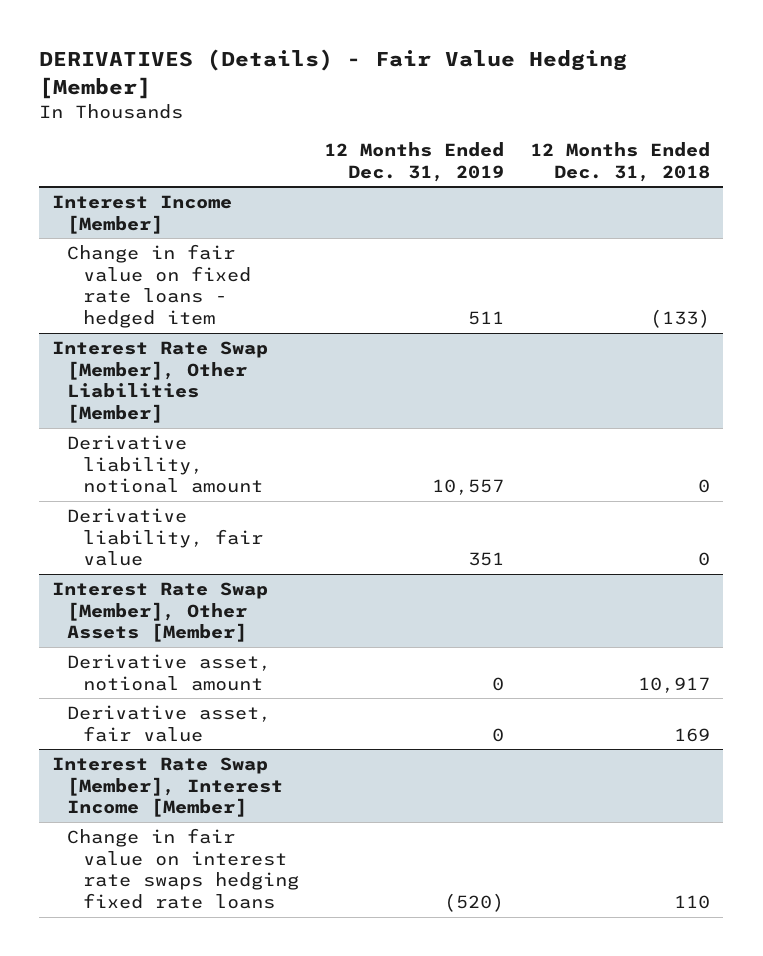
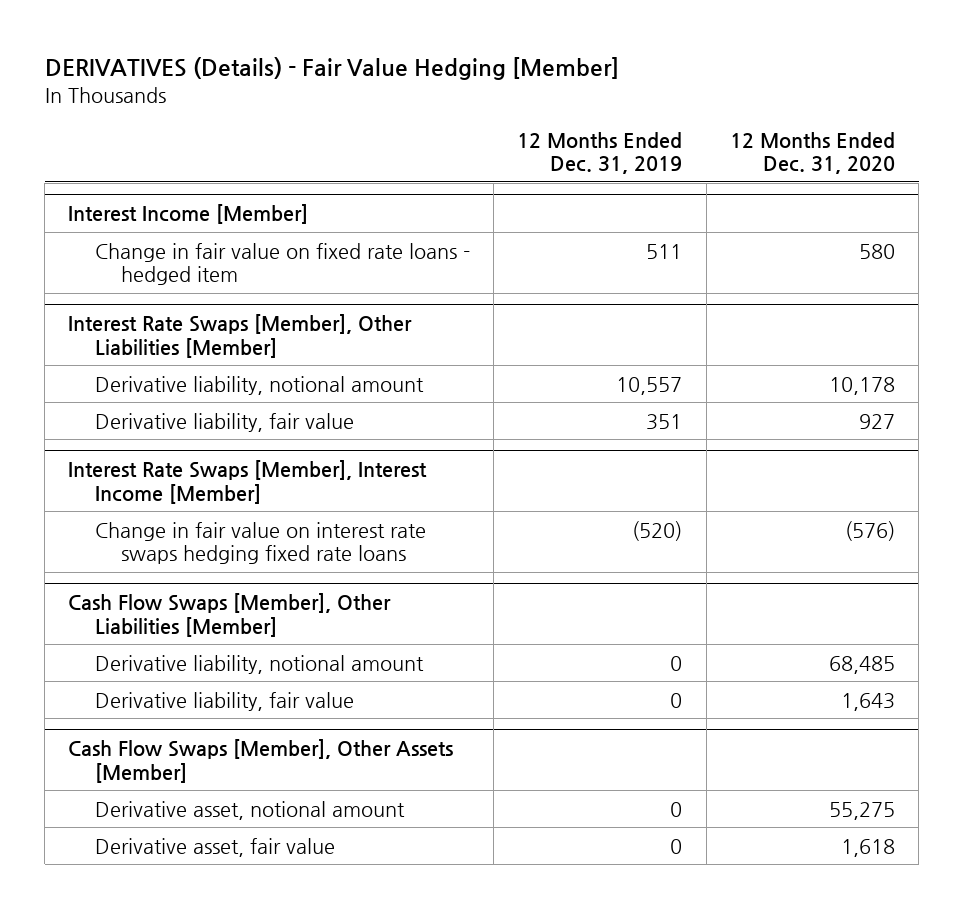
- | 12 Months Ended Dec. 31, 2019 | 12 Months Ended Dec. 31, 2018
+ | 12 Months Ended Dec. 31, 2019 | 12 Months Ended Dec. 31, 2020
- Interest Rate Swap [Member], Other Liabilities [Member]
+ Interest Rate Swaps [Member], Other Liabilities [Member]
- Interest Rate Swap [Member], Other Assets [Member]
+ Interest Rate Swaps [Member], Interest Income [Member]
+ Change in fair value on interest rate swaps hedging fixed rate loans | (520) | (576)
+ Cash Flow Swaps [Member], Other Liabilities [Member]
+ Derivative liability, notional amount | 0 | 68,485
+ Derivative liability, fair value | 0 | 1,643
+ Cash Flow Swaps [Member], Other Assets [Member]
- Interest Rate Swap [Member], Interest Income [Member]
- Change in fair value on interest rate swaps hedging fixed rate loans | (520) | 110

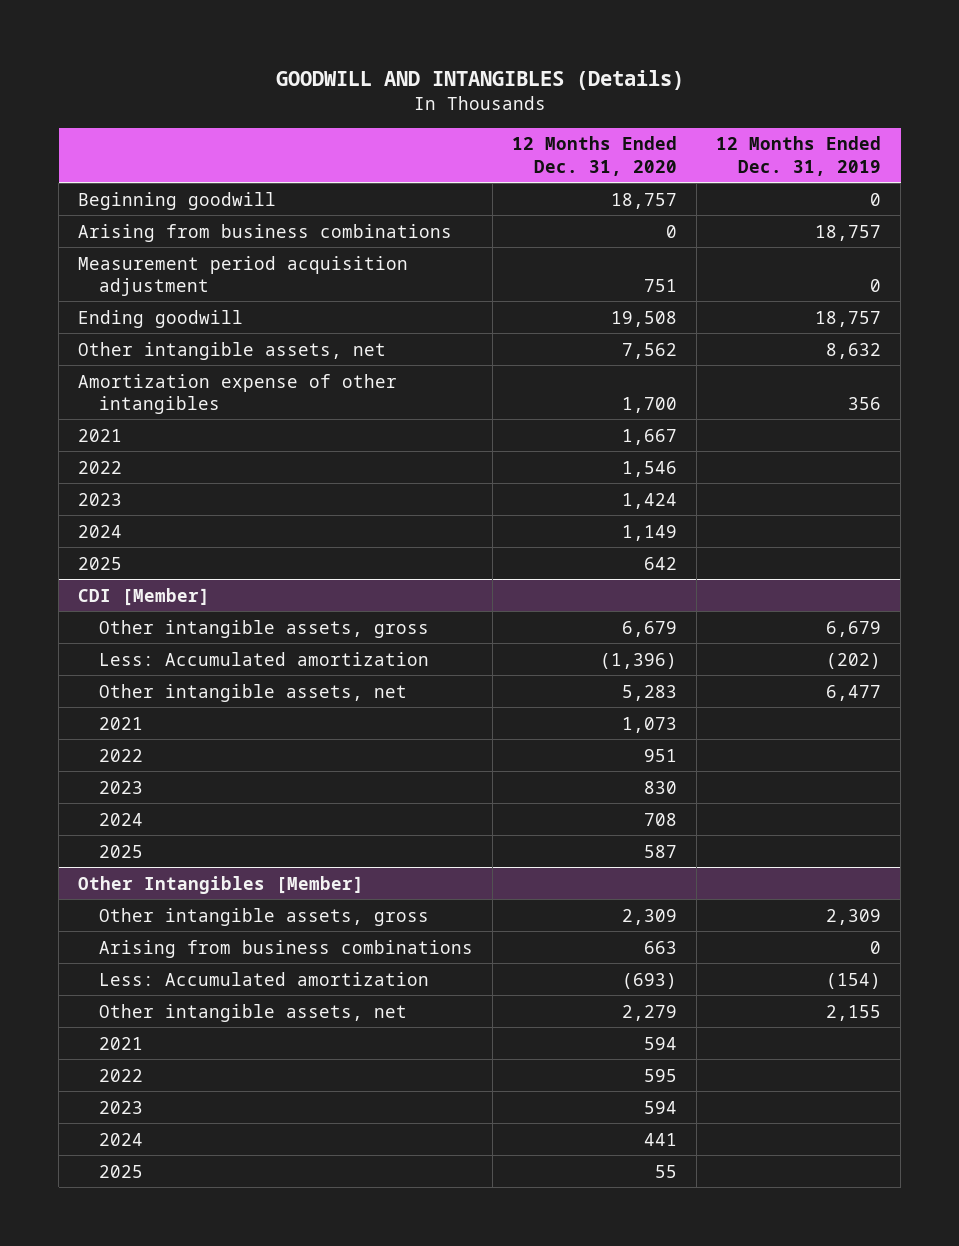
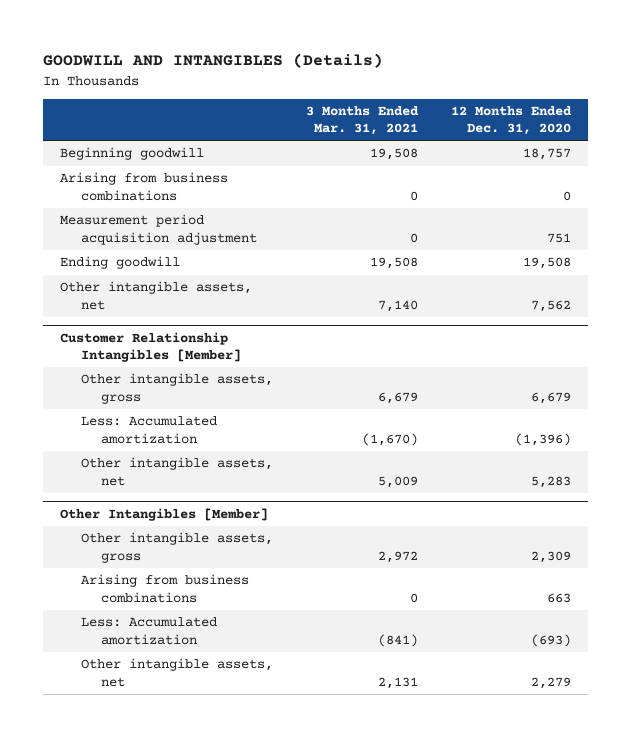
- | 12 Months Ended Dec. 31, 2020 | 12 Months Ended Dec. 31, 2019
+ | 3 Months Ended Mar. 31, 2021 | 12 Months Ended Dec. 31, 2020
- Amortization expense of other intangibles | 1,700 | 356
- 2021 | 1,667 |
- 2022 | 1,546 |
- 2023 | 1,424 |
- 2024 | 1,149 |
- 2025 | 642 |
- CDI [Member]
+ Customer Relationship Intangibles [Member]
- 2021 | 1,073 |
- 2022 | 951 |
- 2023 | 830 |
- 2024 | 708 |
- 2025 | 587 |
@ Other Intangibles [Member]
- 2021 | 594 |
- 2022 | 595 |
- 2023 | 594 |
- 2024 | 441 |
- 2025 | 55 |

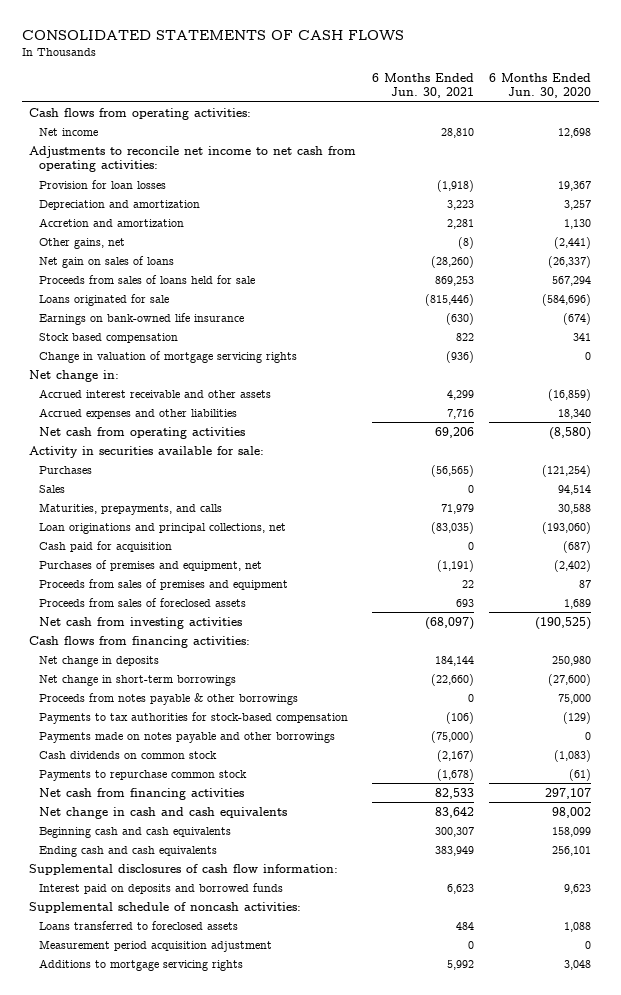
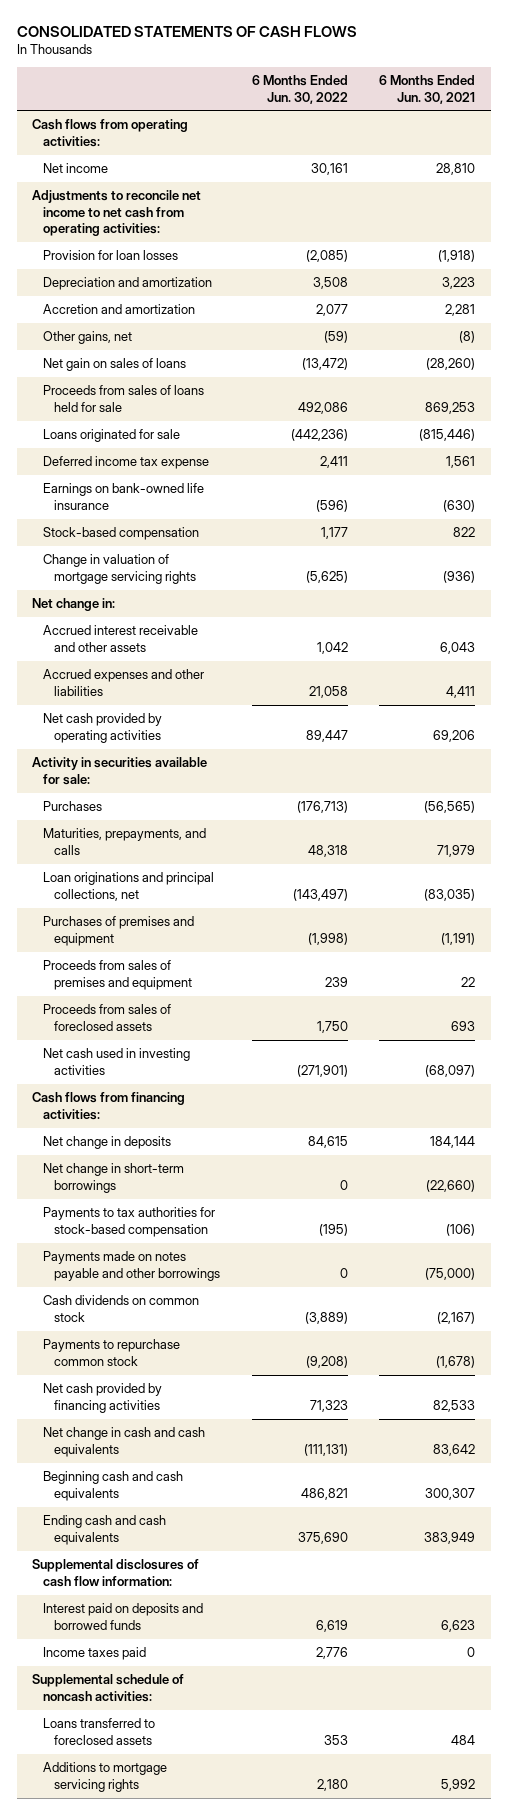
- | 6 Months Ended Jun. 30, 2021 | 6 Months Ended Jun. 30, 2020
+ | 6 Months Ended Jun. 30, 2022 | 6 Months Ended Jun. 30, 2021
+ Deferred income tax expense | 2,411 | 1,561
- Stock based compensation | 822 | 341
+ Stock-based compensation | 1,177 | 822
- Accrued interest receivable and other assets | 4,299 | (16,859)
- Accrued expenses and other liabilities | 7,716 | 18,340
- Net cash from operating activities | 69,206 | (8,580)
+ Accrued interest receivable and other assets | 1,042 | 6,043
+ Accrued expenses and other liabilities | 21,058 | 4,411
+ Net cash provided by operating activities | 89,447 | 69,206
- Sales | 0 | 94,514
- Cash paid for acquisition | 0 | (687)
- Purchases of premises and equipment, net | (1,191) | (2,402)
+ Purchases of premises and equipment | (1,998) | (1,191)
- Net cash from investing activities | (68,097) | (190,525)
+ Net cash used in investing activities | (271,901) | (68,097)
- Proceeds from notes payable & other borrowings | 0 | 75,000
- Net cash from financing activities | 82,533 | 297,107
+ Net cash provided by financing activities | 71,323 | 82,533
+ Income taxes paid | 2,776 | 0
- Measurement period acquisition adjustment | 0 | 0

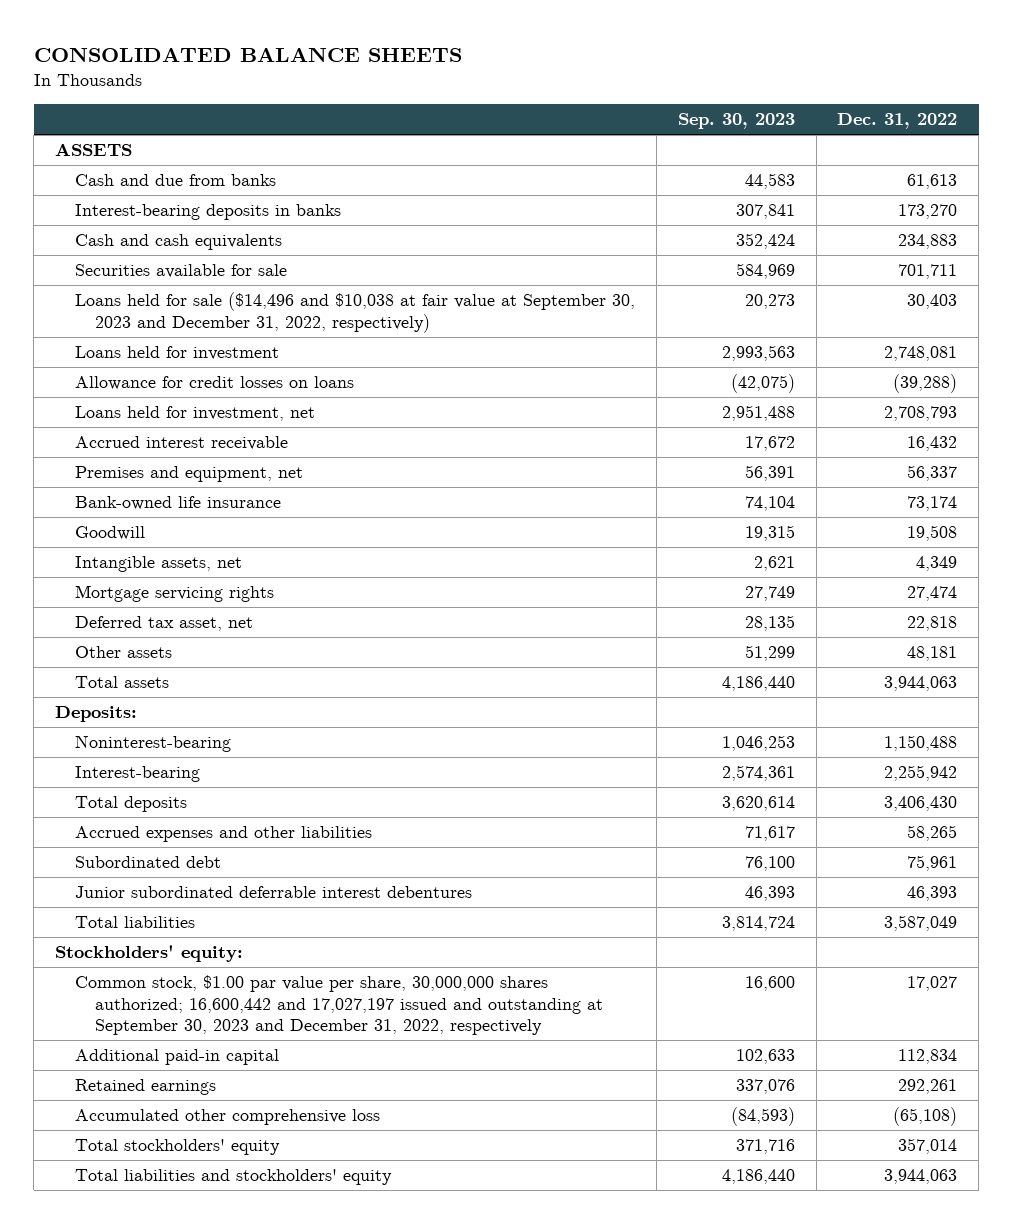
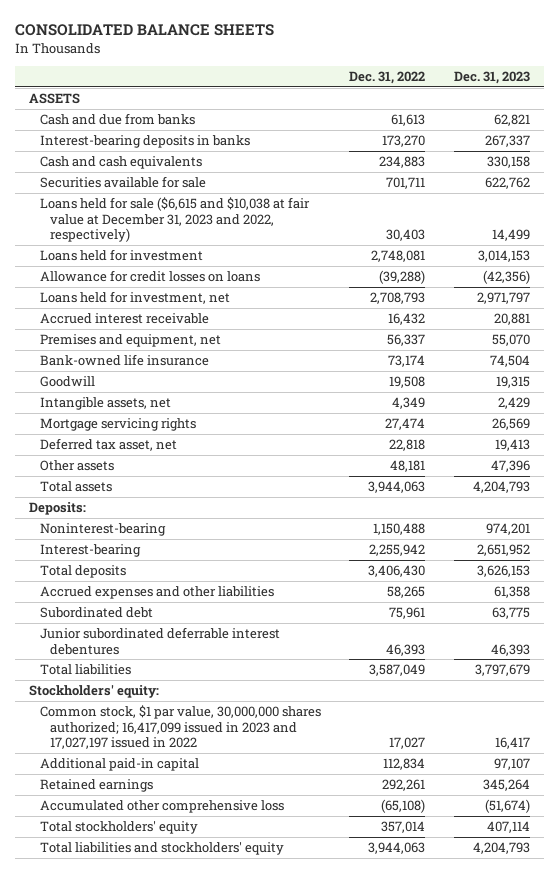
- | Sep. 30, 2023 | Dec. 31, 2022
+ | Dec. 31, 2022 | Dec. 31, 2023
- Loans held for sale ($14,496 and $10,038 at fair value at September 30, 2023 and December 31, 2022, respectively) | 20,273 | 30,403
+ Loans held for sale ($6,615 and $10,038 at fair value at December 31, 2023 and 2022, respectively) | 30,403 | 14,499
- Common stock, $1.00 par value per share, 30,000,000 shares authorized; 16,600,442 and 17,027,197 issued and outstanding at September 30, 2023 and December 31, 2022, respectively | 16,600 | 17,027
+ Common stock, $1 par value, 30,000,000 shares authorized; 16,417,099 issued in 2023 and 17,027,197 issued in 2022 | 17,027 | 16,417

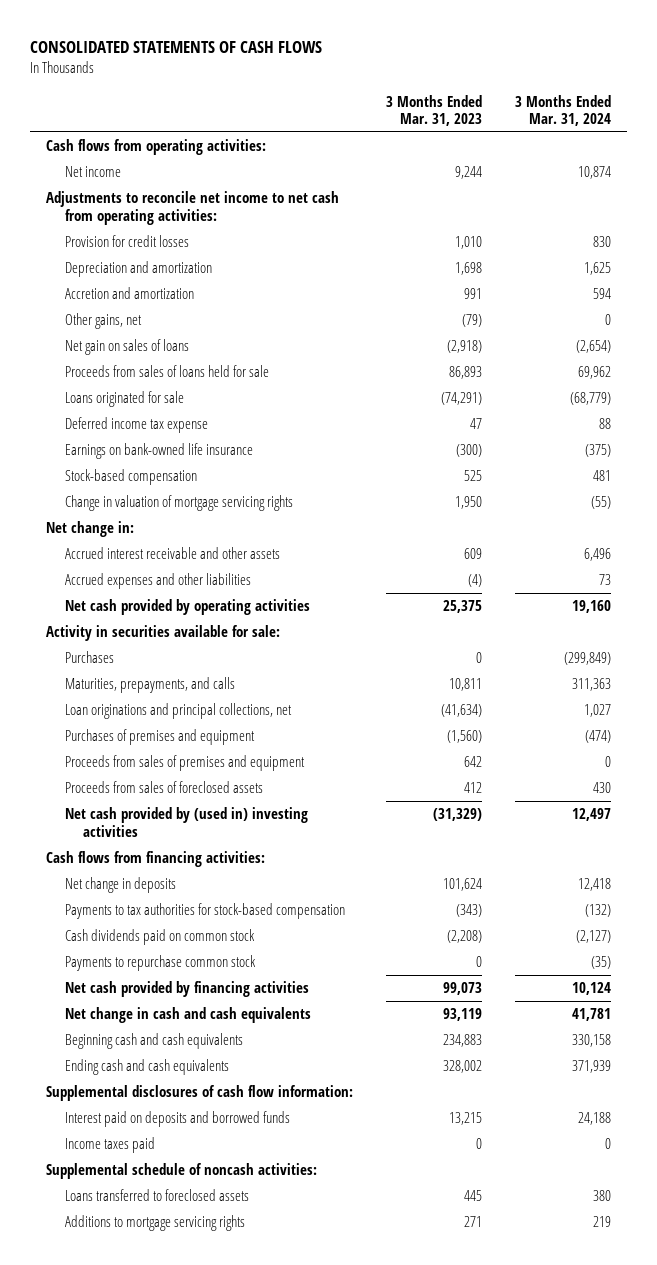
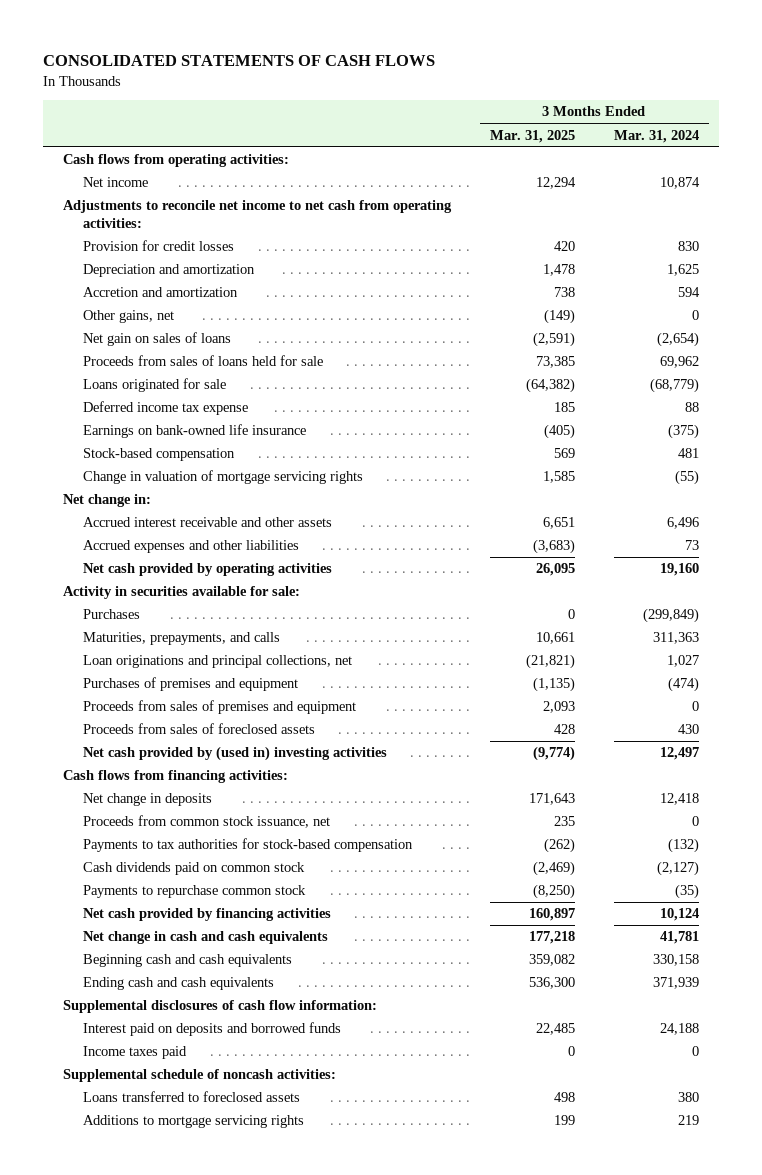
- | 3 Months Ended Mar. 31, 2023 | 3 Months Ended Mar. 31, 2024
+ | 3 Months Ended Mar. 31, 2025 | 3 Months Ended Mar. 31, 2024
+ Proceeds from common stock issuance, net | 235 | 0

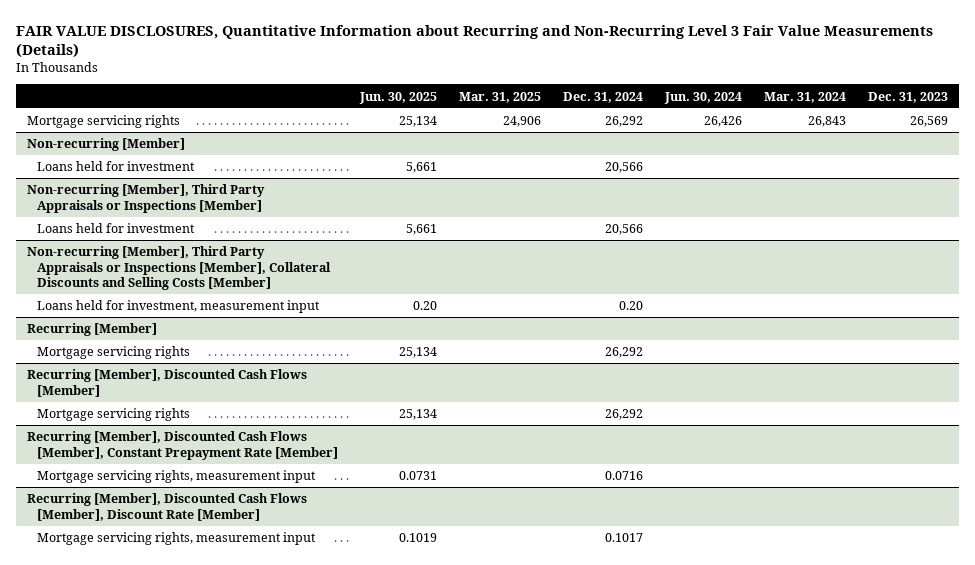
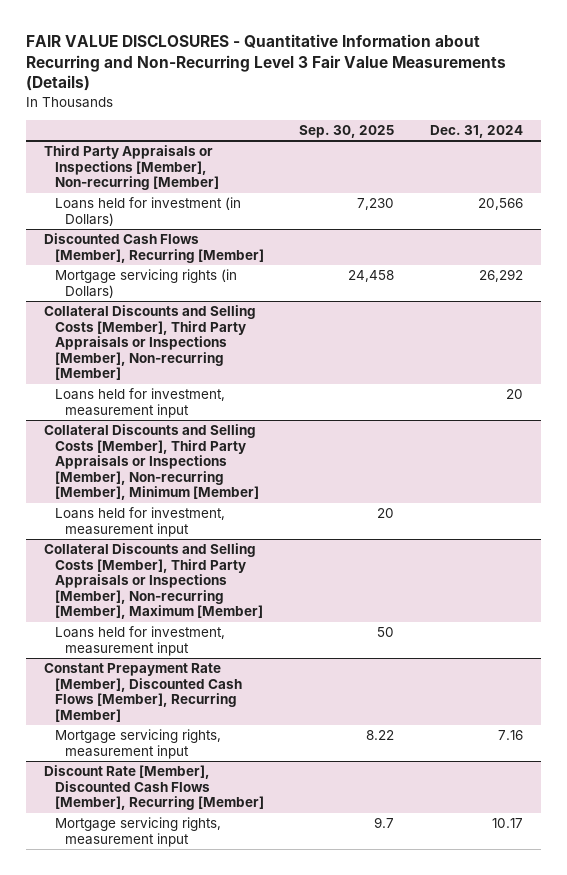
- FAIR VALUE DISCLOSURES, Quantitative Information about Recurring and Non-Recurring Level 3 Fair Value Measurements (Details)
+ FAIR VALUE DISCLOSURES - Quantitative Information about Recurring and Non-Recurring Level 3 Fair Value Measurements (Details)
- | Jun. 30, 2025 | Mar. 31, 2025 | Dec. 31, 2024 | Jun. 30, 2024 | Mar. 31, 2024 | Dec. 31, 2023
+ | Sep. 30, 2025 | Dec. 31, 2024
- Mortgage servicing rights | 25,134 | 24,906 | 26,292 | 26,426 | 26,843 | 26,569
- Non-recurring [Member]
- Loans held for investment | 5,661 | | 20,566 | | |
- Non-recurring [Member], Third Party Appraisals or Inspections [Member]
- Loans held for investment | 5,661 | | 20,566 | | |
- Non-recurring [Member], Third Party Appraisals or Inspections [Member], Collateral Discounts and Selling Costs [Member]
- Loans held for investment, measurement input | 0.20 | | 0.20 | | |
- Recurring [Member]
- Mortgage servicing rights | 25,134 | | 26,292 | | |
- Recurring [Member], Discounted Cash Flows [Member]
- Mortgage servicing rights | 25,134 | | 26,292 | | |
- Recurring [Member], Discounted Cash Flows [Member], Constant Prepayment Rate [Member]
- Mortgage servicing rights, measurement input | 0.0731 | | 0.0716 | | |
- Recurring [Member], Discounted Cash Flows [Member], Discount Rate [Member]
- Mortgage servicing rights, measurement input | 0.1019 | | 0.1017 | | |
+ Third Party Appraisals or Inspections [Member], Non-recurring [Member]
+ Loans held for investment (in Dollars) | 7,230 | 20,566
+ Discounted Cash Flows [Member], Recurring [Member]
+ Mortgage servicing rights (in Dollars) | 24,458 | 26,292
+ Collateral Discounts and Selling Costs [Member], Third Party Appraisals or Inspections [Member], Non-recurring [Member]
+ Loans held for investment, measurement input | | 20
+ Collateral Discounts and Selling Costs [Member], Third Party Appraisals or Inspections [Member], Non-recurring [Member], Minimum [Member]
+ Loans held for investment, measurement input | 20 |
+ Collateral Discounts and Selling Costs [Member], Third Party Appraisals or Inspections [Member], Non-recurring [Member], Maximum [Member]
+ Loans held for investment, measurement input | 50 |
+ Constant Prepayment Rate [Member], Discounted Cash Flows [Member], Recurring [Member]
+ Mortgage servicing rights, measurement input | 8.22 | 7.16
+ Discount Rate [Member], Discounted Cash Flows [Member], Recurring [Member]
+ Mortgage servicing rights, measurement input | 9.7 | 10.17

